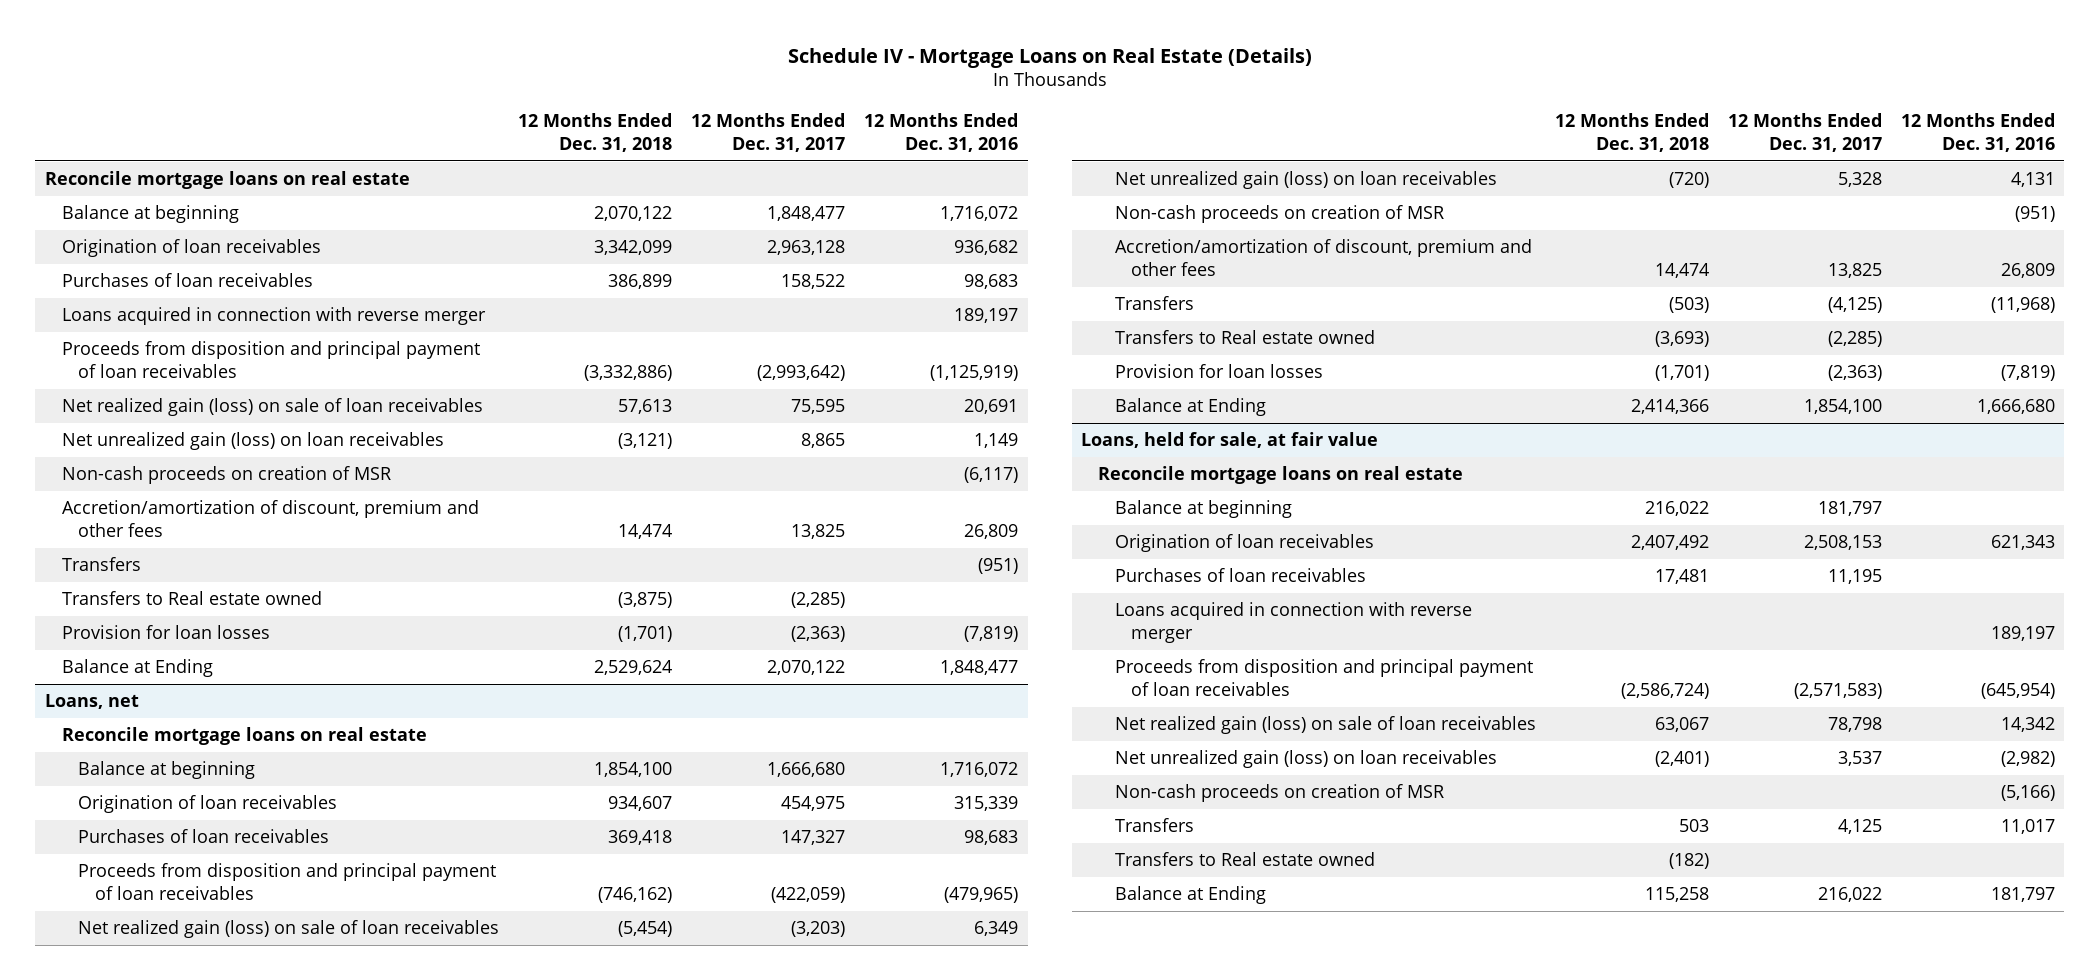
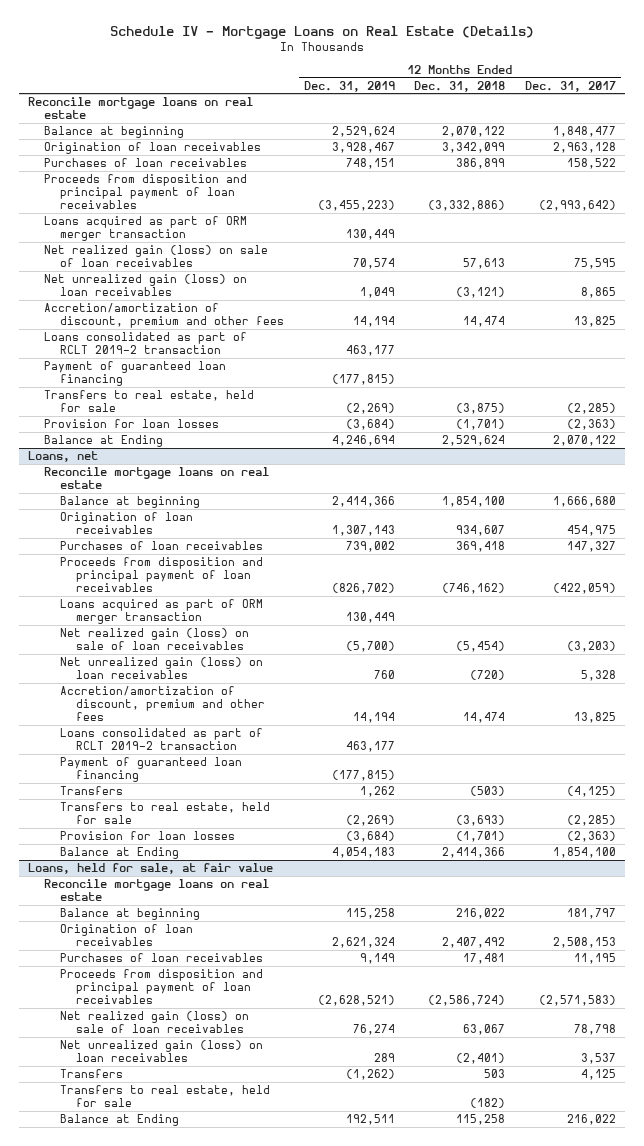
- | 12 Months Ended Dec. 31, 2018 | 12 Months Ended Dec. 31, 2017 | 12 Months Ended Dec. 31, 2016
+ | 12 Months Ended Dec. 31, 2019 | 12 Months Ended Dec. 31, 2018 | 12 Months Ended Dec. 31, 2017
- Loans acquired in connection with reverse merger | | | 189,197
+ Loans acquired as part of ORM merger transaction | 130,449 | |
- Non-cash proceeds on creation of MSR | | | (6,117)
- Transfers | | | (951)
- Transfers to Real estate owned | (3,875) | (2,285) |
+ Loans consolidated as part of RCLT 2019-2 transaction | 463,177 | |
+ Payment of guaranteed loan financing | (177,815) | |
+ Transfers to real estate, held for sale | (2,269) | (3,875) | (2,285)
@ Loans, net
+ Loans acquired as part of ORM merger transaction | 130,449 | |
- Non-cash proceeds on creation of MSR | | | (951)
+ Loans consolidated as part of RCLT 2019-2 transaction | 463,177 | |
+ Payment of guaranteed loan financing | (177,815) | |
- Transfers to Real estate owned | (3,693) | (2,285) |
+ Transfers to real estate, held for sale | (2,269) | (3,693) | (2,285)
@ Loans, held for sale, at fair value
- Loans acquired in connection with reverse merger | | | 189,197
- Non-cash proceeds on creation of MSR | | | (5,166)
- Transfers to Real estate owned | (182) | |
+ Transfers to real estate, held for sale | | (182) |

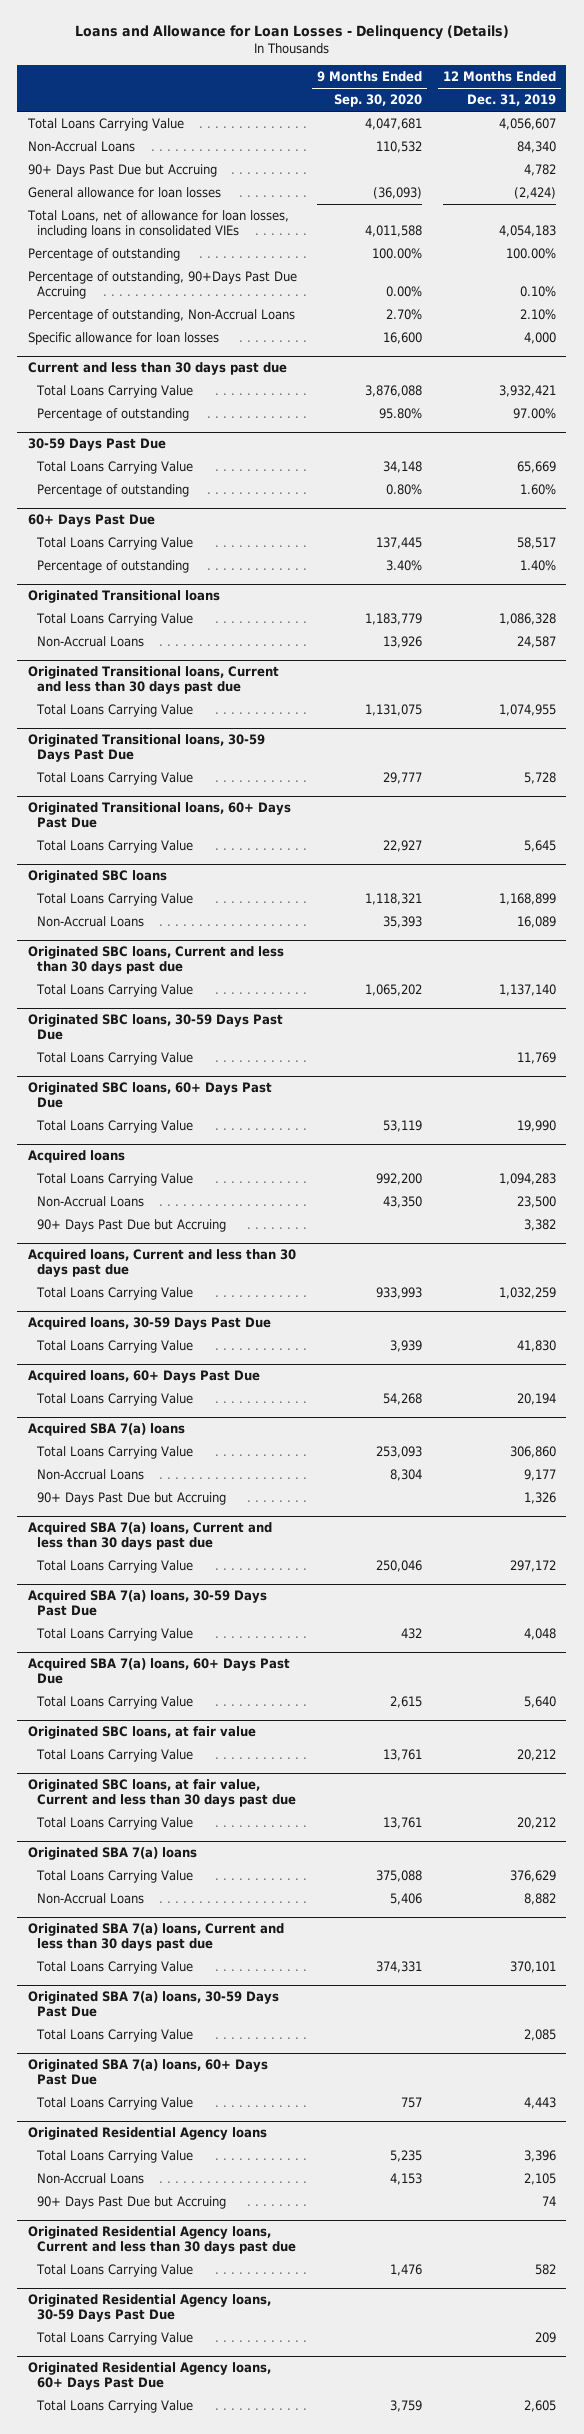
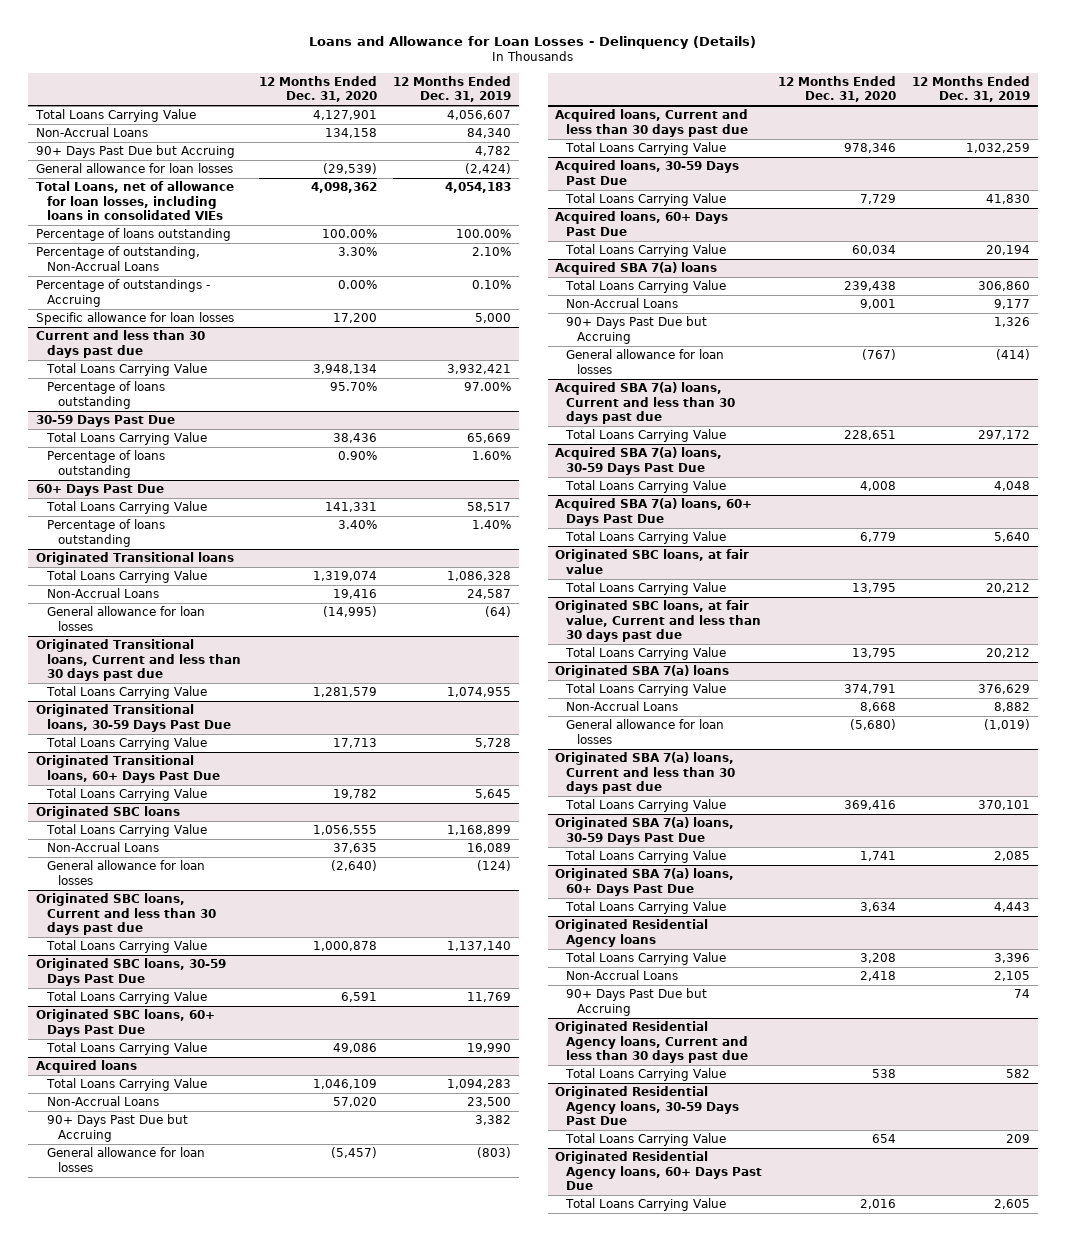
- | 9 Months Ended Sep. 30, 2020 | 12 Months Ended Dec. 31, 2019
+ | 12 Months Ended Dec. 31, 2020 | 12 Months Ended Dec. 31, 2019
- Percentage of outstanding | 100.00% | 100.00%
- Percentage of outstanding, 90+Days Past Due Accruing | 0.00% | 0.10%
+ Percentage of loans outstanding | 100.00% | 100.00%
- Specific allowance for loan losses | 16,600 | 4,000
+ Percentage of outstandings - Accruing | 0.00% | 0.10%
+ Specific allowance for loan losses | 17,200 | 5,000
@ Current and less than 30 days past due
- Percentage of outstanding | 95.80% | 97.00%
+ Percentage of loans outstanding | 95.70% | 97.00%
@ 30-59 Days Past Due
- Percentage of outstanding | 0.80% | 1.60%
+ Percentage of loans outstanding | 0.90% | 1.60%
@ 60+ Days Past Due
- Percentage of outstanding | 3.40% | 1.40%
+ Percentage of loans outstanding | 3.40% | 1.40%
@ Originated Transitional loans
+ General allowance for loan losses | (14,995) | (64)
@ Originated SBC loans
+ General allowance for loan losses | (2,640) | (124)
@ Acquired loans
+ General allowance for loan losses | (5,457) | (803)
@ Acquired SBA 7(a) loans
+ General allowance for loan losses | (767) | (414)
@ Originated SBA 7(a) loans
+ General allowance for loan losses | (5,680) | (1,019)

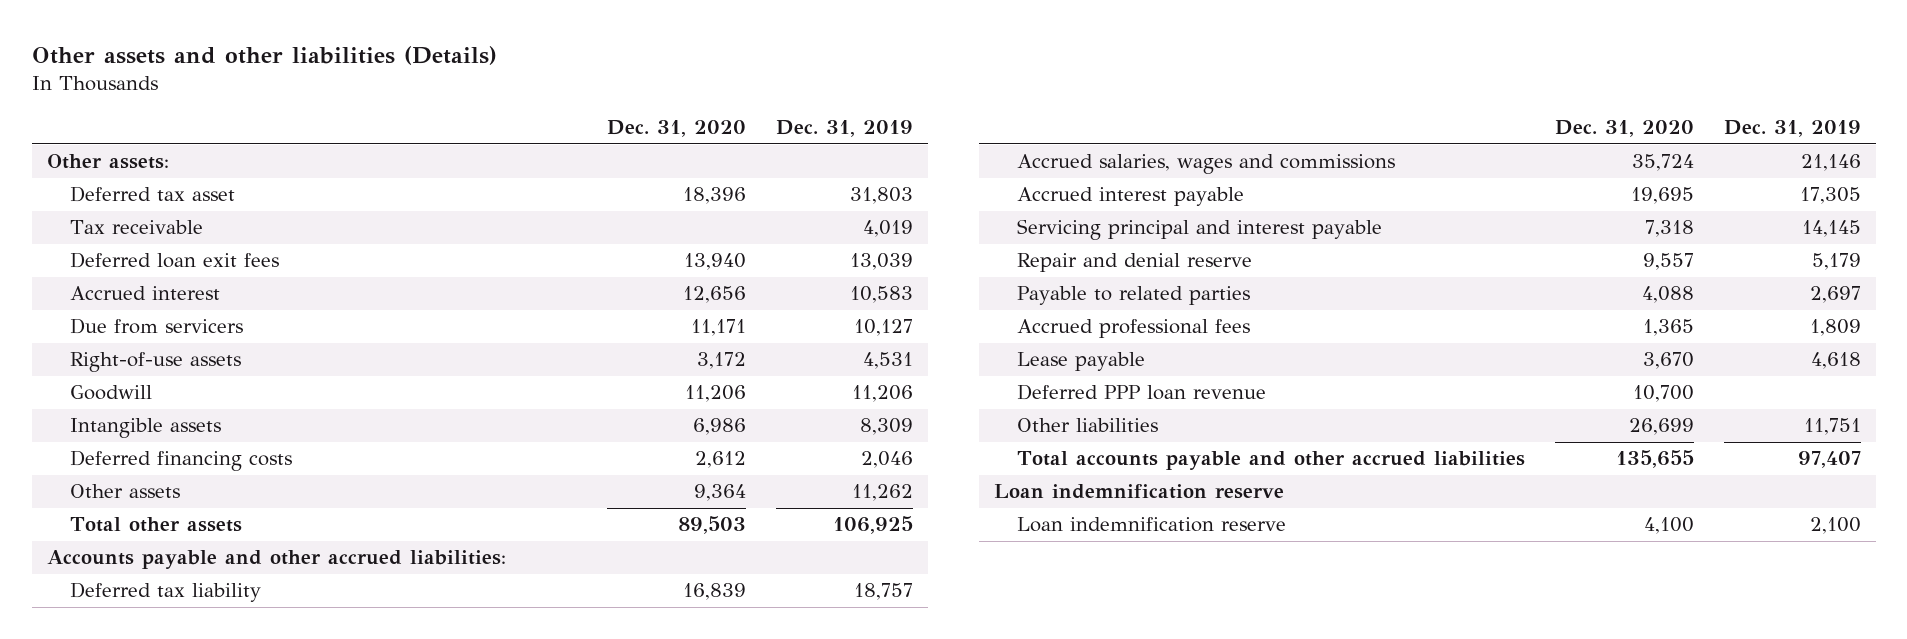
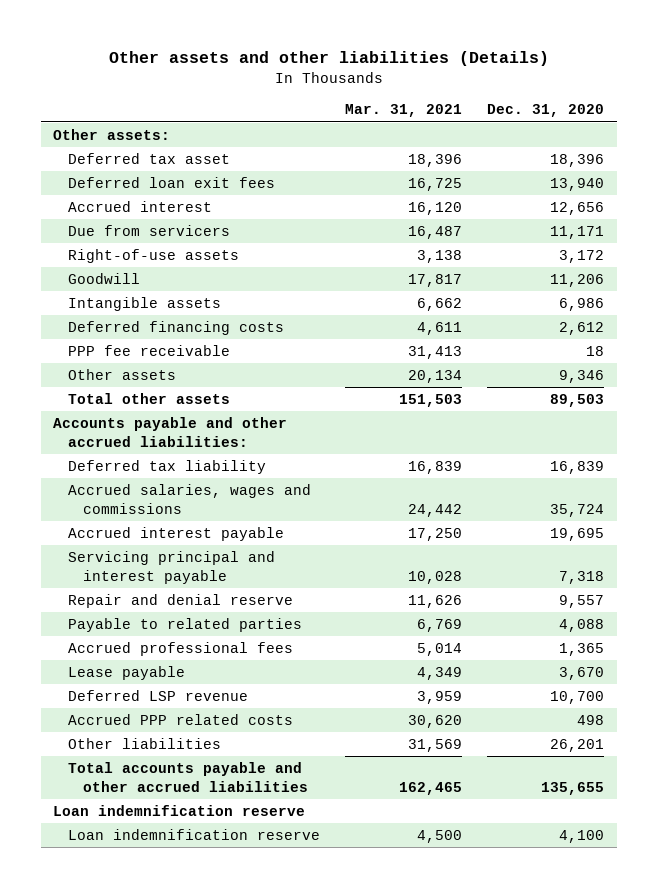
- | Dec. 31, 2020 | Dec. 31, 2019
+ | Mar. 31, 2021 | Dec. 31, 2020
- Tax receivable | | 4,019
- Other assets | 9,364 | 11,262
+ PPP fee receivable | 31,413 | 18
+ Other assets | 20,134 | 9,346
- Deferred PPP loan revenue | 10,700 |
- Other liabilities | 26,699 | 11,751
+ Deferred LSP revenue | 3,959 | 10,700
+ Accrued PPP related costs | 30,620 | 498
+ Other liabilities | 31,569 | 26,201

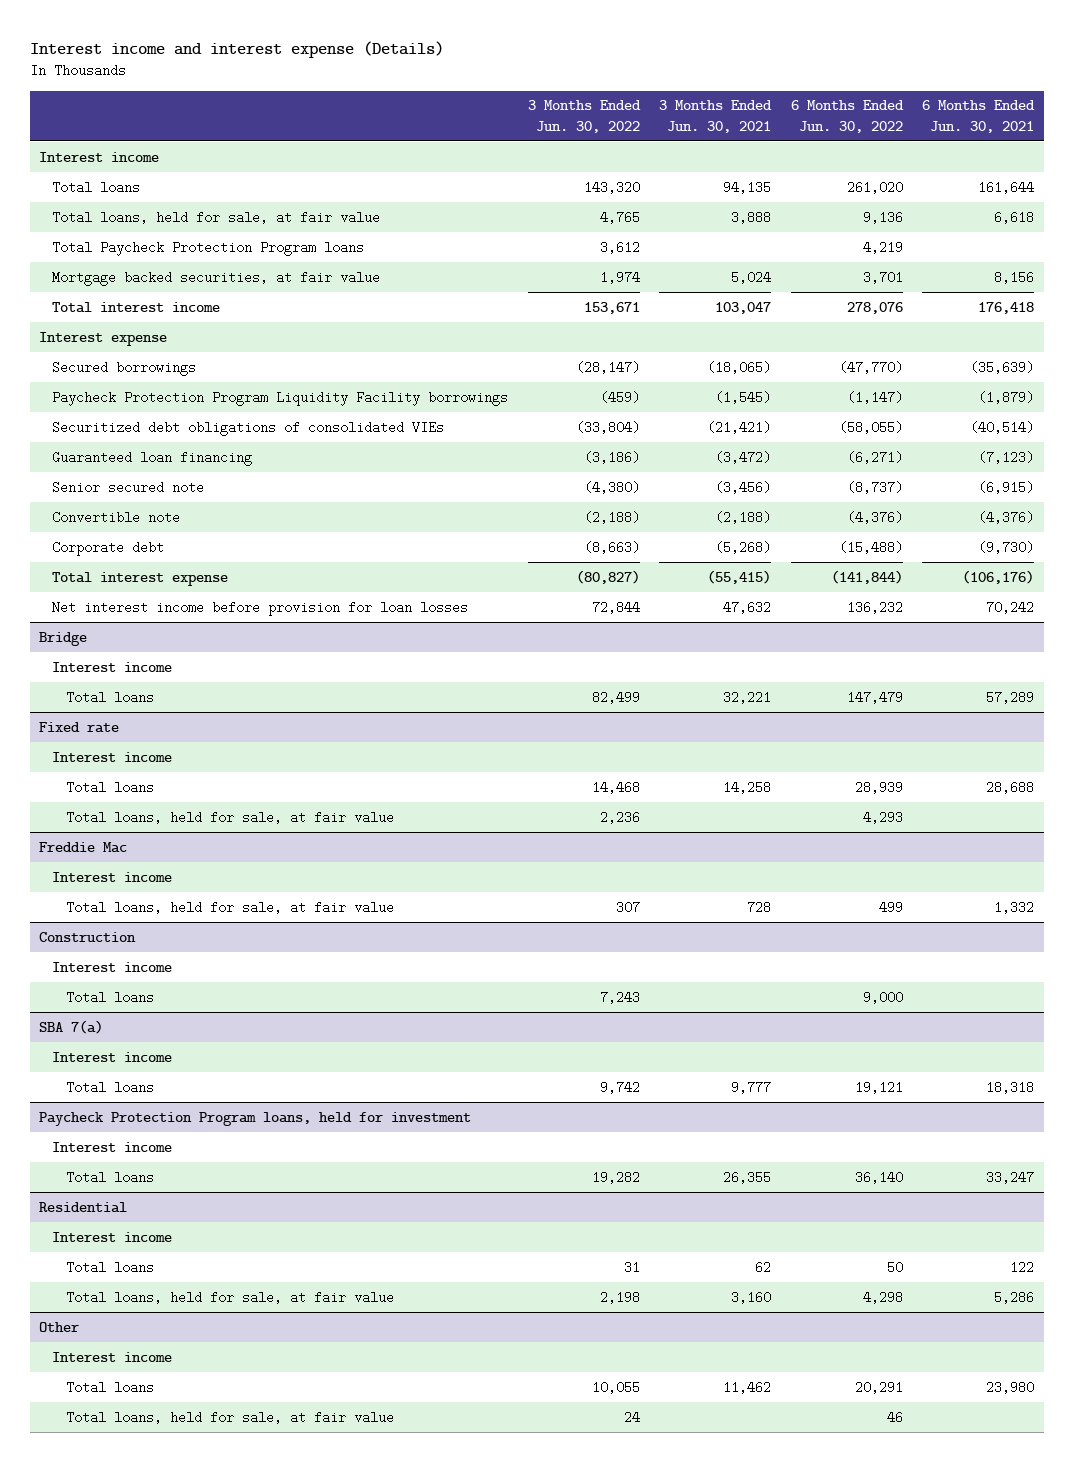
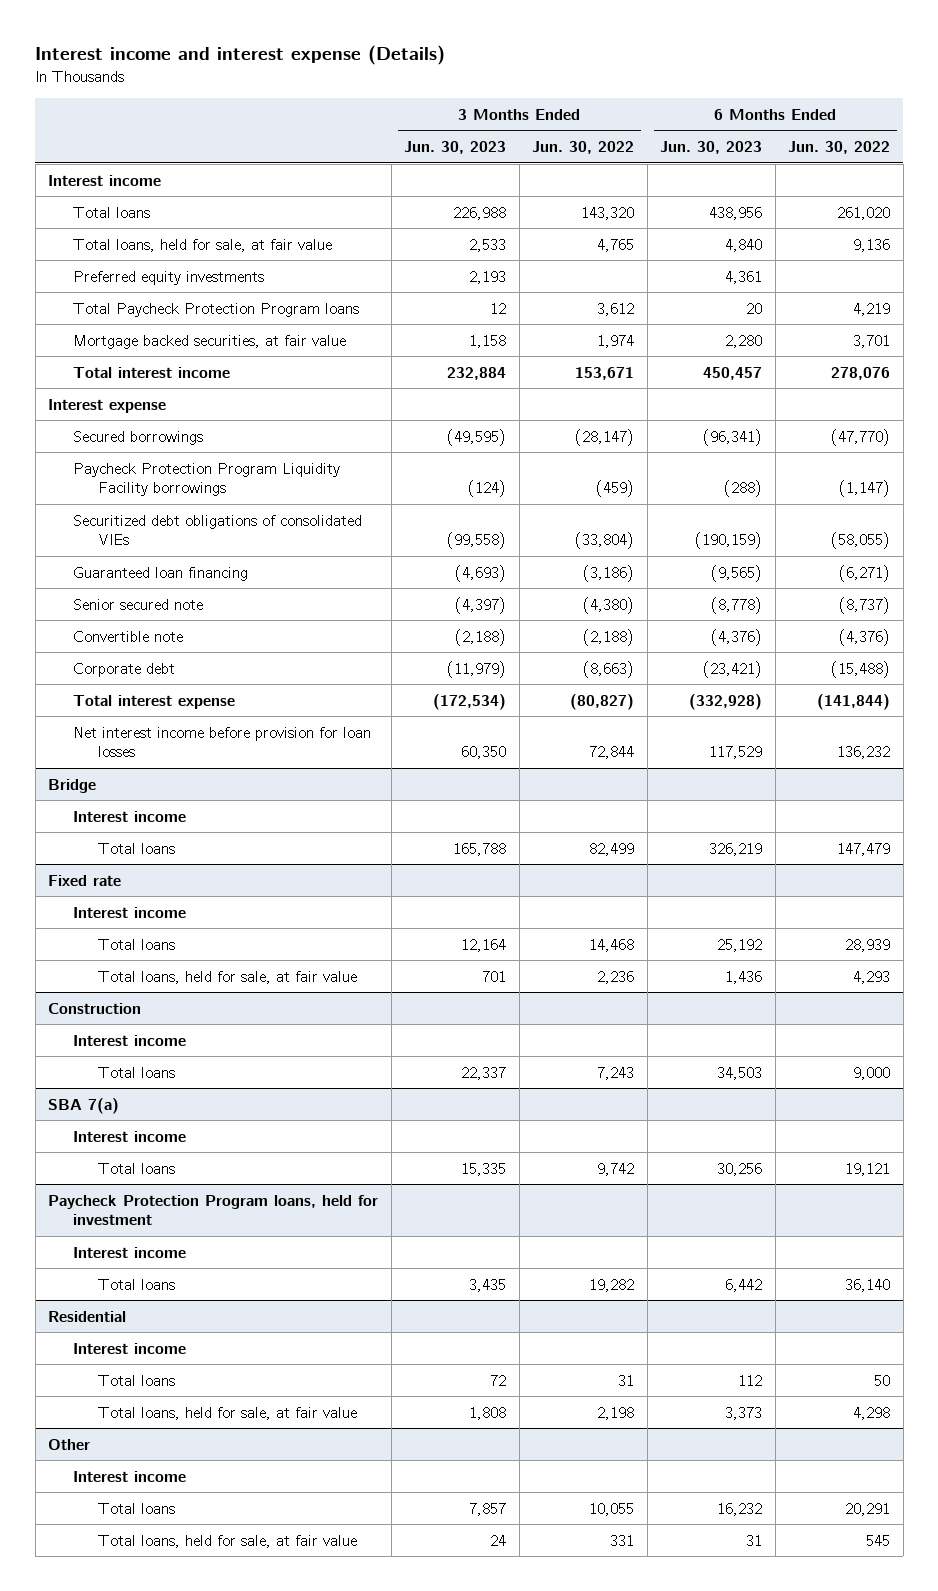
- | 3 Months Ended Jun. 30, 2022 | 3 Months Ended Jun. 30, 2021 | 6 Months Ended Jun. 30, 2022 | 6 Months Ended Jun. 30, 2021
+ | 3 Months Ended Jun. 30, 2023 | 3 Months Ended Jun. 30, 2022 | 6 Months Ended Jun. 30, 2023 | 6 Months Ended Jun. 30, 2022
+ Preferred equity investments | 2,193 | | 4,361 |
- Freddie Mac
- Interest income
- Total loans, held for sale, at fair value | 307 | 728 | 499 | 1,332
@ Other
- Total loans, held for sale, at fair value | 24 | | 46 |
+ Total loans, held for sale, at fair value | 24 | 331 | 31 | 545

